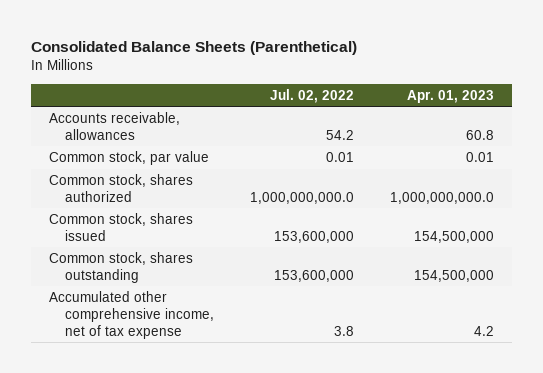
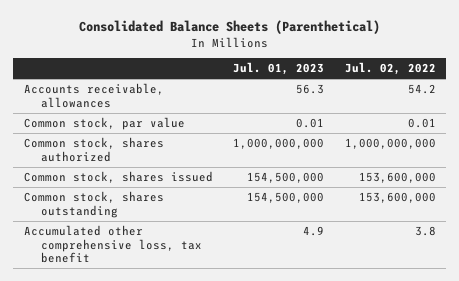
- | Jul. 02, 2022 | Apr. 01, 2023
+ | Jul. 01, 2023 | Jul. 02, 2022
- Common stock, shares authorized | 1,000,000,000.0 | 1,000,000,000.0
+ Common stock, shares authorized | 1,000,000,000 | 1,000,000,000
- Accumulated other comprehensive income, net of tax expense | 3.8 | 4.2
+ Accumulated other comprehensive loss, tax benefit | 4.9 | 3.8

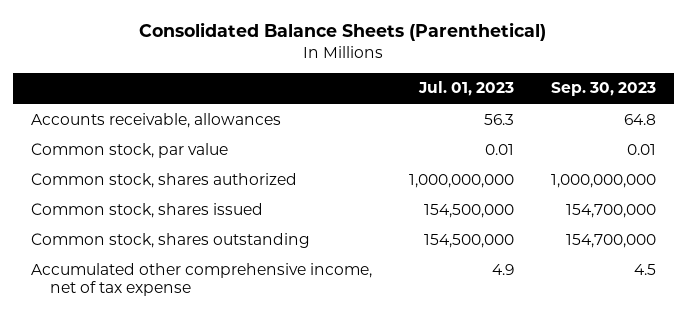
- | Jul. 01, 2023 | Jul. 02, 2022
+ | Jul. 01, 2023 | Sep. 30, 2023
- Accumulated other comprehensive loss, tax benefit | 4.9 | 3.8
+ Accumulated other comprehensive income, net of tax expense | 4.9 | 4.5

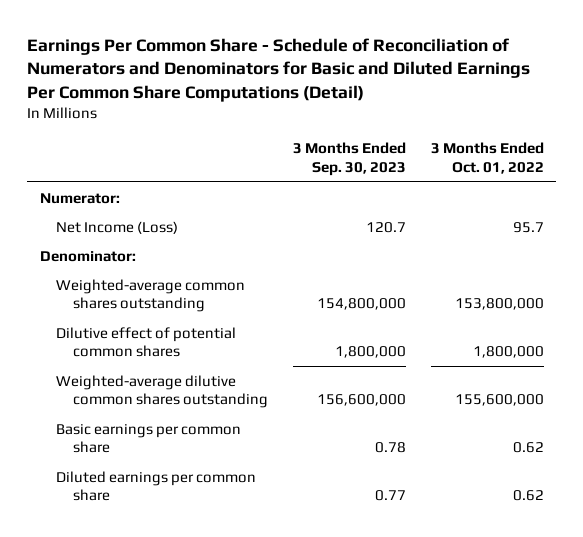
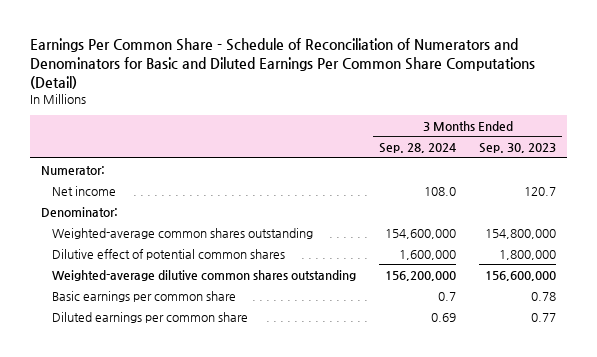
- | 3 Months Ended Sep. 30, 2023 | 3 Months Ended Oct. 01, 2022
+ | 3 Months Ended Sep. 28, 2024 | 3 Months Ended Sep. 30, 2023
- Net Income (Loss) | 120.7 | 95.7
+ Net income | 108.0 | 120.7

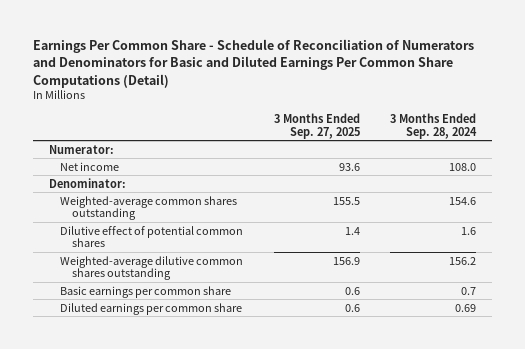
- | 3 Months Ended Sep. 28, 2024 | 3 Months Ended Sep. 30, 2023
+ | 3 Months Ended Sep. 27, 2025 | 3 Months Ended Sep. 28, 2024
- Weighted-average common shares outstanding | 154,600,000 | 154,800,000
- Dilutive effect of potential common shares | 1,600,000 | 1,800,000
- Weighted-average dilutive common shares outstanding | 156,200,000 | 156,600,000
+ Weighted-average common shares outstanding | 155.5 | 154.6
+ Dilutive effect of potential common shares | 1.4 | 1.6
+ Weighted-average dilutive common shares outstanding | 156.9 | 156.2

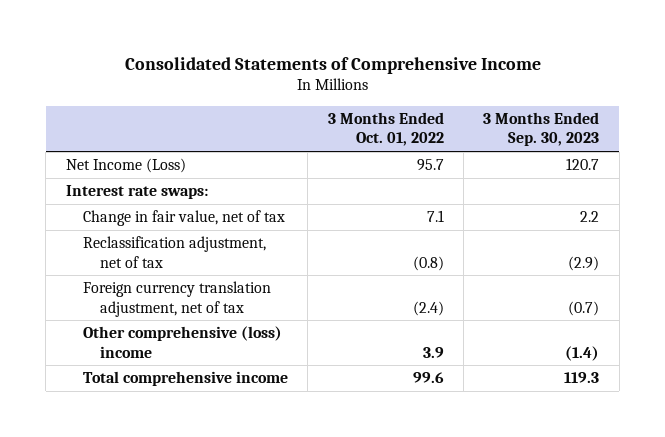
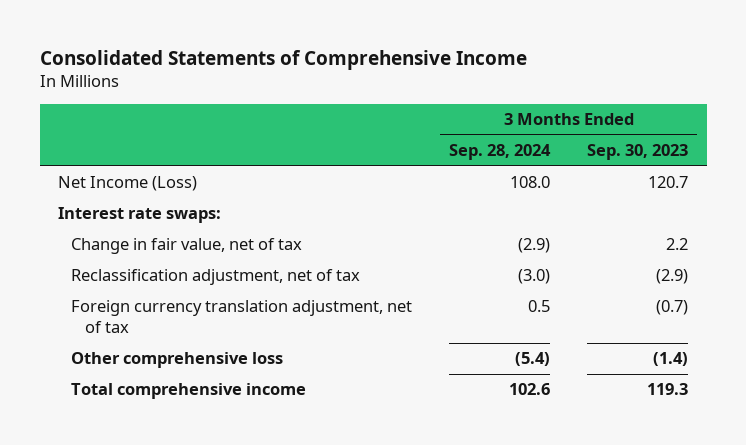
- | 3 Months Ended Oct. 01, 2022 | 3 Months Ended Sep. 30, 2023
+ | 3 Months Ended Sep. 28, 2024 | 3 Months Ended Sep. 30, 2023
- Other comprehensive (loss) income | 3.9 | (1.4)
+ Other comprehensive loss | (5.4) | (1.4)

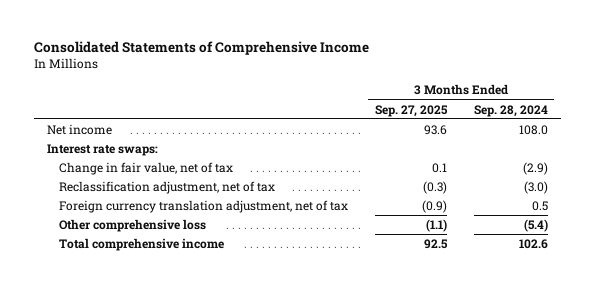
- | 3 Months Ended Sep. 28, 2024 | 3 Months Ended Sep. 30, 2023
+ | 3 Months Ended Sep. 27, 2025 | 3 Months Ended Sep. 28, 2024
- Net Income (Loss) | 108.0 | 120.7
+ Net income | 93.6 | 108.0

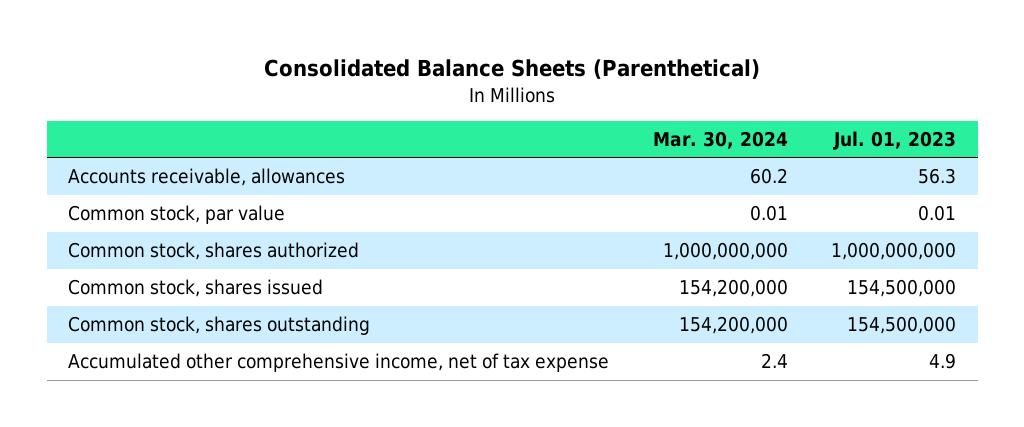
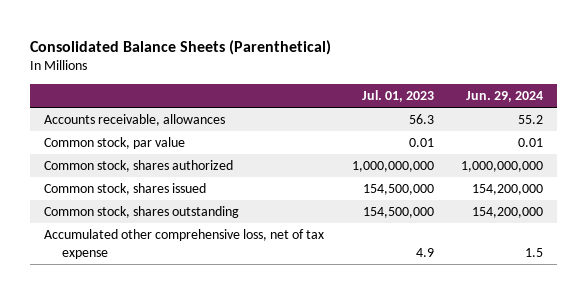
- | Mar. 30, 2024 | Jul. 01, 2023
+ | Jul. 01, 2023 | Jun. 29, 2024
- Accumulated other comprehensive income, net of tax expense | 2.4 | 4.9
+ Accumulated other comprehensive loss, net of tax expense | 4.9 | 1.5

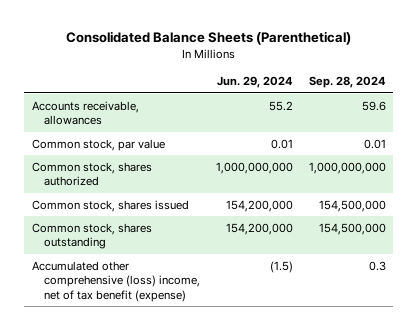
- | Jul. 01, 2023 | Jun. 29, 2024
+ | Jun. 29, 2024 | Sep. 28, 2024
- Accumulated other comprehensive loss, net of tax expense | 4.9 | 1.5
+ Accumulated other comprehensive (loss) income, net of tax benefit (expense) | (1.5) | 0.3

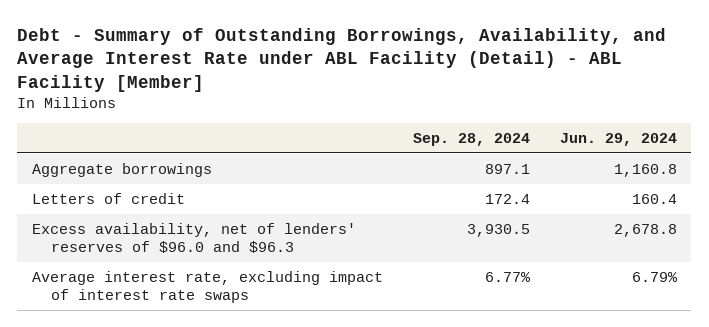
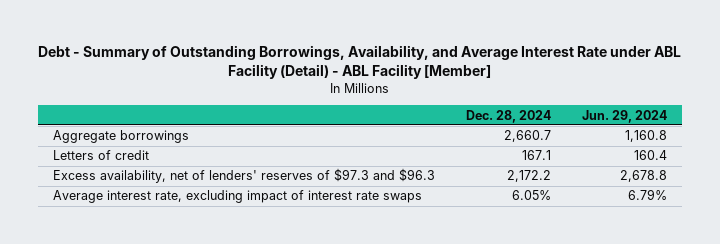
- | Sep. 28, 2024 | Jun. 29, 2024
+ | Dec. 28, 2024 | Jun. 29, 2024
- Excess availability, net of lenders' reserves of $96.0 and $96.3 | 3,930.5 | 2,678.8
+ Excess availability, net of lenders' reserves of $97.3 and $96.3 | 2,172.2 | 2,678.8

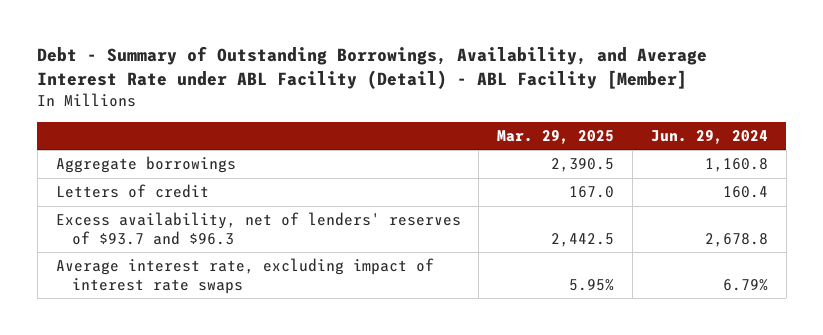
- | Dec. 28, 2024 | Jun. 29, 2024
+ | Mar. 29, 2025 | Jun. 29, 2024
- Excess availability, net of lenders' reserves of $97.3 and $96.3 | 2,172.2 | 2,678.8
+ Excess availability, net of lenders' reserves of $93.7 and $96.3 | 2,442.5 | 2,678.8

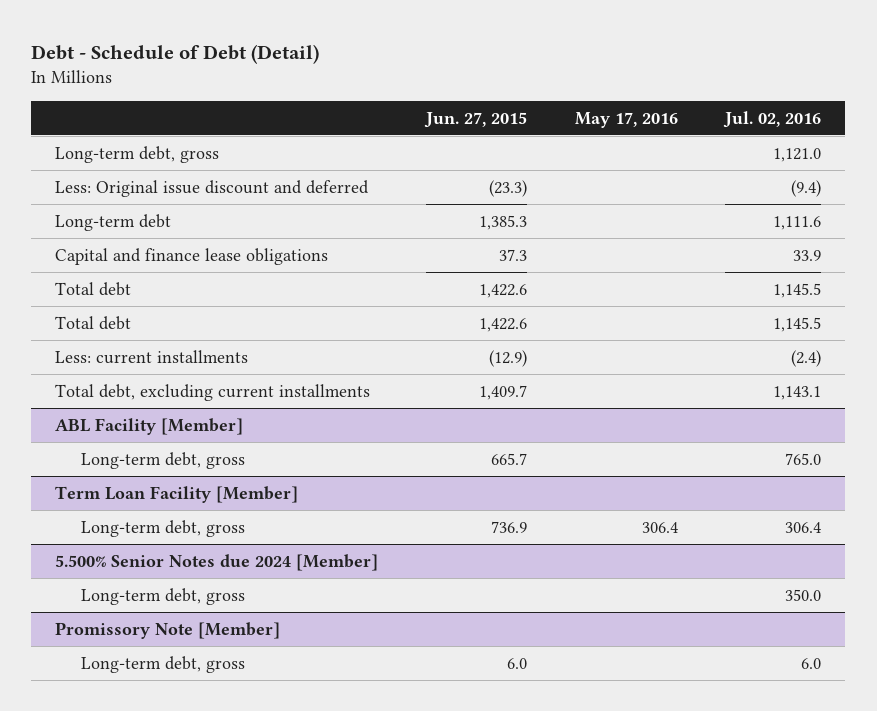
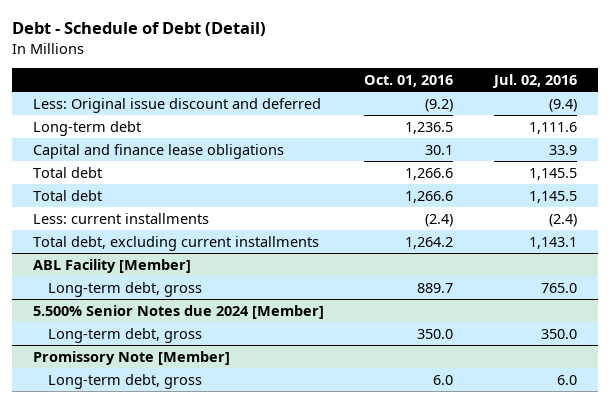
- | Jun. 27, 2015 | May 17, 2016 | Jul. 02, 2016
+ | Oct. 01, 2016 | Jul. 02, 2016
- Long-term debt, gross | | | 1,121.0
- Term Loan Facility [Member]
- Long-term debt, gross | 736.9 | 306.4 | 306.4

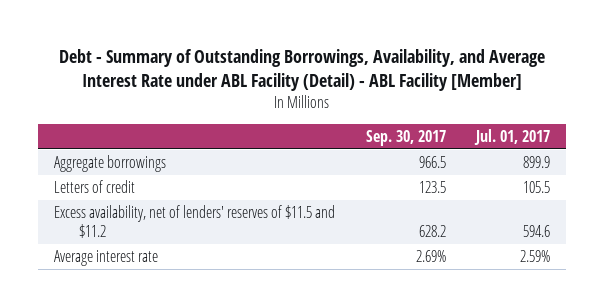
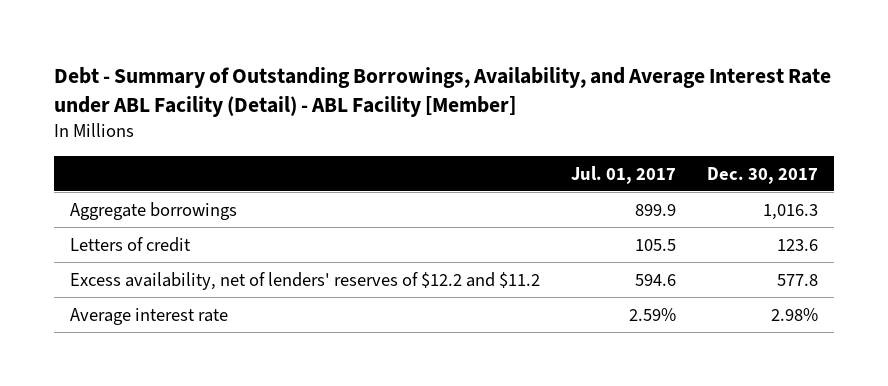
- | Sep. 30, 2017 | Jul. 01, 2017
+ | Jul. 01, 2017 | Dec. 30, 2017
- Excess availability, net of lenders' reserves of $11.5 and $11.2 | 628.2 | 594.6
+ Excess availability, net of lenders' reserves of $12.2 and $11.2 | 594.6 | 577.8

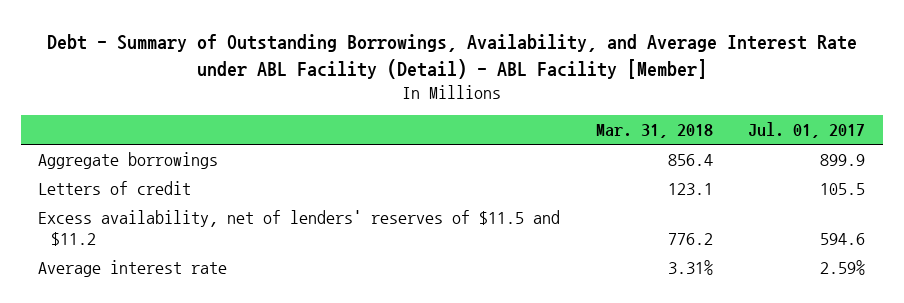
- | Jul. 01, 2017 | Dec. 30, 2017
+ | Mar. 31, 2018 | Jul. 01, 2017
- Excess availability, net of lenders' reserves of $12.2 and $11.2 | 594.6 | 577.8
+ Excess availability, net of lenders' reserves of $11.5 and $11.2 | 776.2 | 594.6

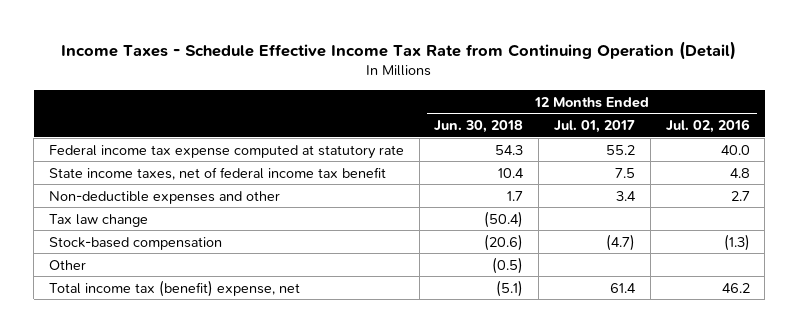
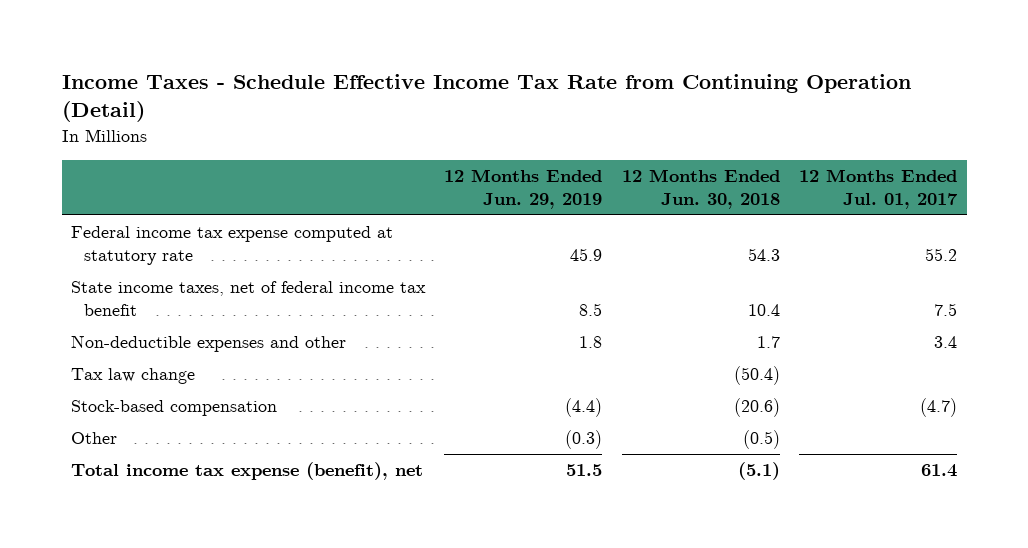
- | 12 Months Ended Jun. 30, 2018 | 12 Months Ended Jul. 01, 2017 | 12 Months Ended Jul. 02, 2016
+ | 12 Months Ended Jun. 29, 2019 | 12 Months Ended Jun. 30, 2018 | 12 Months Ended Jul. 01, 2017
- Total income tax (benefit) expense, net | (5.1) | 61.4 | 46.2
+ Total income tax expense (benefit), net | 51.5 | (5.1) | 61.4

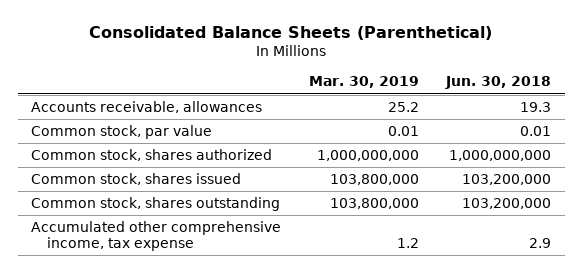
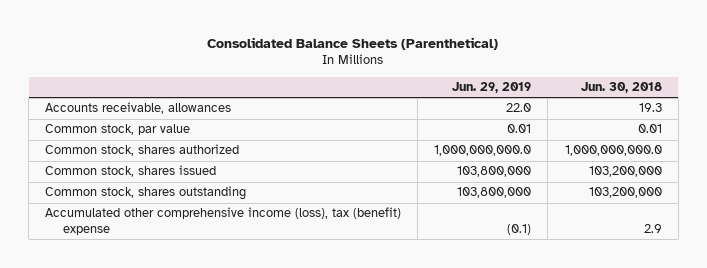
- | Mar. 30, 2019 | Jun. 30, 2018
+ | Jun. 29, 2019 | Jun. 30, 2018
- Common stock, shares authorized | 1,000,000,000 | 1,000,000,000
+ Common stock, shares authorized | 1,000,000,000.0 | 1,000,000,000.0
- Accumulated other comprehensive income, tax expense | 1.2 | 2.9
+ Accumulated other comprehensive income (loss), tax (benefit) expense | (0.1) | 2.9

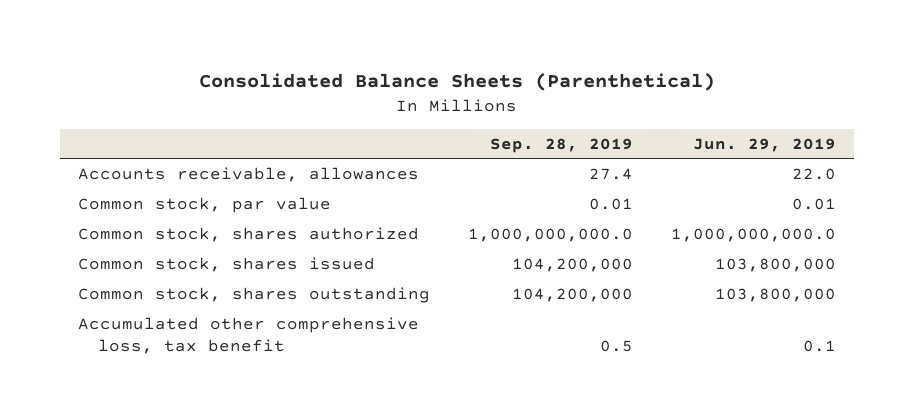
- | Jun. 29, 2019 | Jun. 30, 2018
+ | Sep. 28, 2019 | Jun. 29, 2019
- Accumulated other comprehensive income (loss), tax (benefit) expense | (0.1) | 2.9
+ Accumulated other comprehensive loss, tax benefit | 0.5 | 0.1

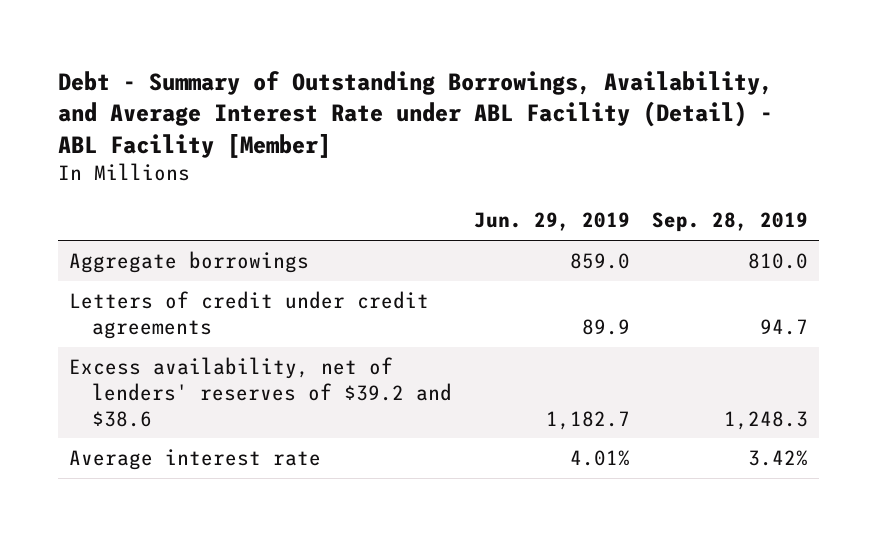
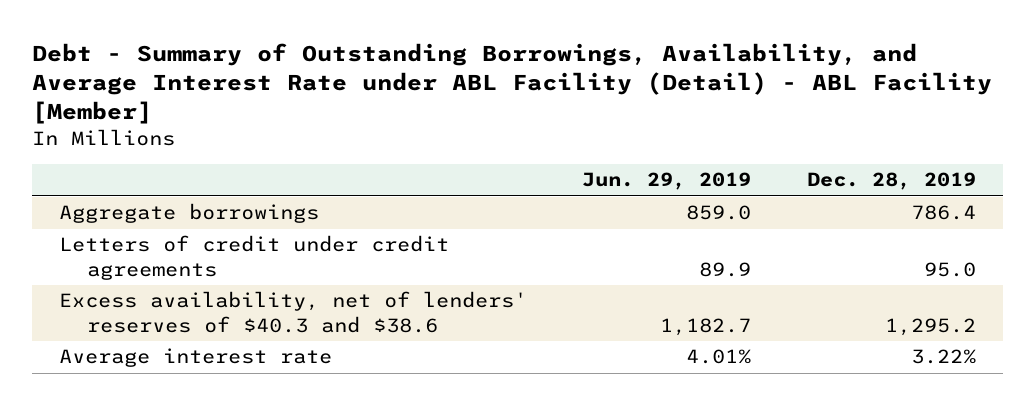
- | Jun. 29, 2019 | Sep. 28, 2019
+ | Jun. 29, 2019 | Dec. 28, 2019
- Excess availability, net of lenders' reserves of $39.2 and $38.6 | 1,182.7 | 1,248.3
+ Excess availability, net of lenders' reserves of $40.3 and $38.6 | 1,182.7 | 1,295.2

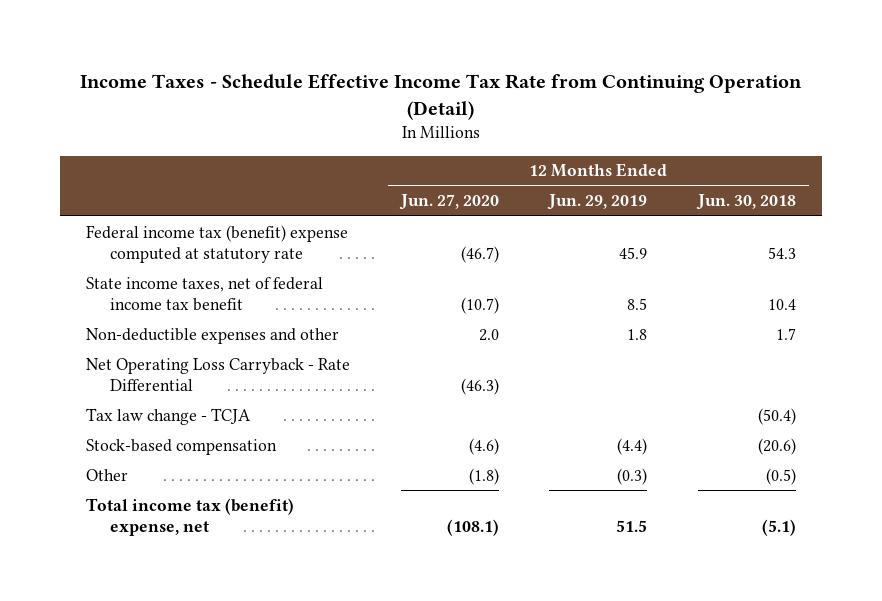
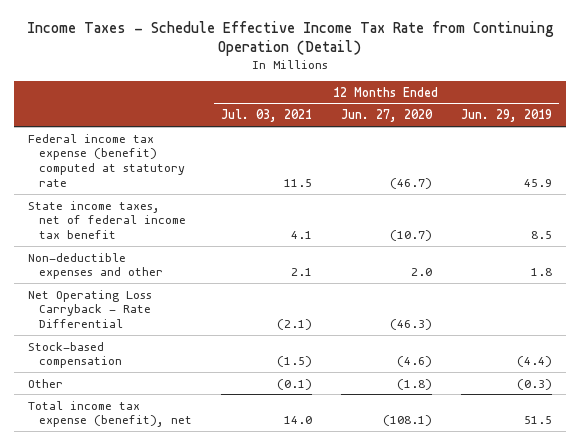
- | 12 Months Ended Jun. 27, 2020 | 12 Months Ended Jun. 29, 2019 | 12 Months Ended Jun. 30, 2018
+ | 12 Months Ended Jul. 03, 2021 | 12 Months Ended Jun. 27, 2020 | 12 Months Ended Jun. 29, 2019
- Federal income tax (benefit) expense computed at statutory rate | (46.7) | 45.9 | 54.3
+ Federal income tax expense (benefit) computed at statutory rate | 11.5 | (46.7) | 45.9
- Tax law change - TCJA | | | (50.4)
- Total income tax (benefit) expense, net | (108.1) | 51.5 | (5.1)
+ Total income tax expense (benefit), net | 14.0 | (108.1) | 51.5

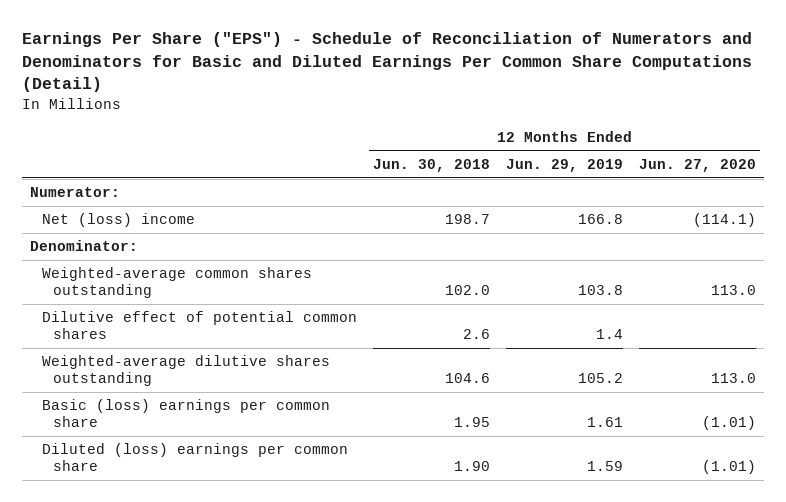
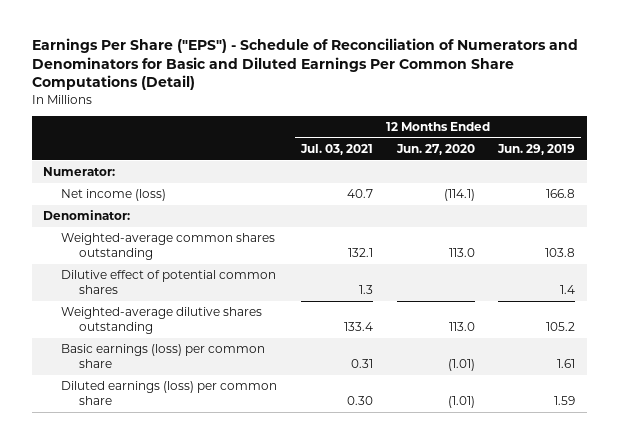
- | 12 Months Ended Jun. 30, 2018 | 12 Months Ended Jun. 29, 2019 | 12 Months Ended Jun. 27, 2020
+ | 12 Months Ended Jul. 03, 2021 | 12 Months Ended Jun. 27, 2020 | 12 Months Ended Jun. 29, 2019
- Net (loss) income | 198.7 | 166.8 | (114.1)
+ Net income (loss) | 40.7 | (114.1) | 166.8
- Basic (loss) earnings per common share | 1.95 | 1.61 | (1.01)
- Diluted (loss) earnings per common share | 1.90 | 1.59 | (1.01)
+ Basic earnings (loss) per common share | 0.31 | (1.01) | 1.61
+ Diluted earnings (loss) per common share | 0.30 | (1.01) | 1.59

